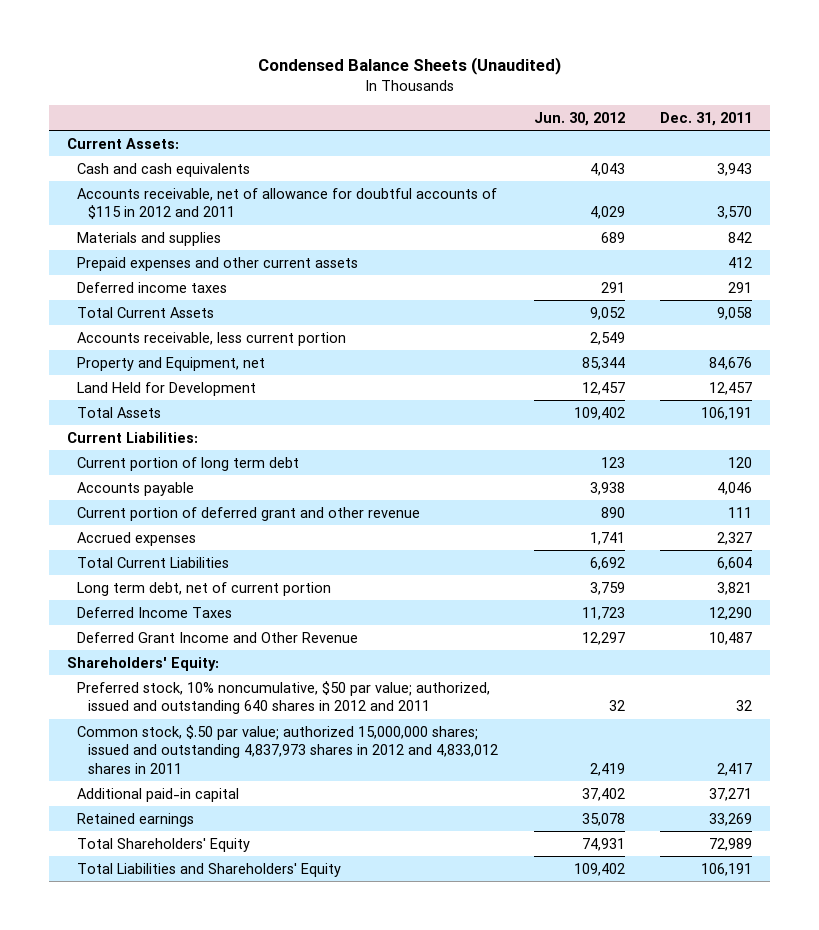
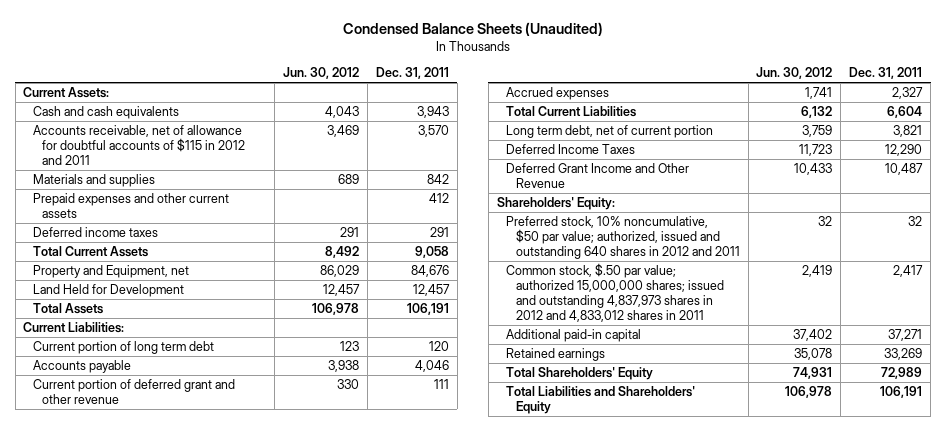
- Accounts receivable, net of allowance for doubtful accounts of $115 in 2012 and 2011 | 4,029 | 3,570
+ Accounts receivable, net of allowance for doubtful accounts of $115 in 2012 and 2011 | 3,469 | 3,570
- Total Current Assets | 9,052 | 9,058
- Accounts receivable, less current portion | 2,549 |
- Property and Equipment, net | 85,344 | 84,676
+ Total Current Assets | 8,492 | 9,058
+ Property and Equipment, net | 86,029 | 84,676
- Total Assets | 109,402 | 106,191
+ Total Assets | 106,978 | 106,191
- Current portion of deferred grant and other revenue | 890 | 111
+ Current portion of deferred grant and other revenue | 330 | 111
- Total Current Liabilities | 6,692 | 6,604
+ Total Current Liabilities | 6,132 | 6,604
- Deferred Grant Income and Other Revenue | 12,297 | 10,487
+ Deferred Grant Income and Other Revenue | 10,433 | 10,487
- Total Liabilities and Shareholders' Equity | 109,402 | 106,191
+ Total Liabilities and Shareholders' Equity | 106,978 | 106,191

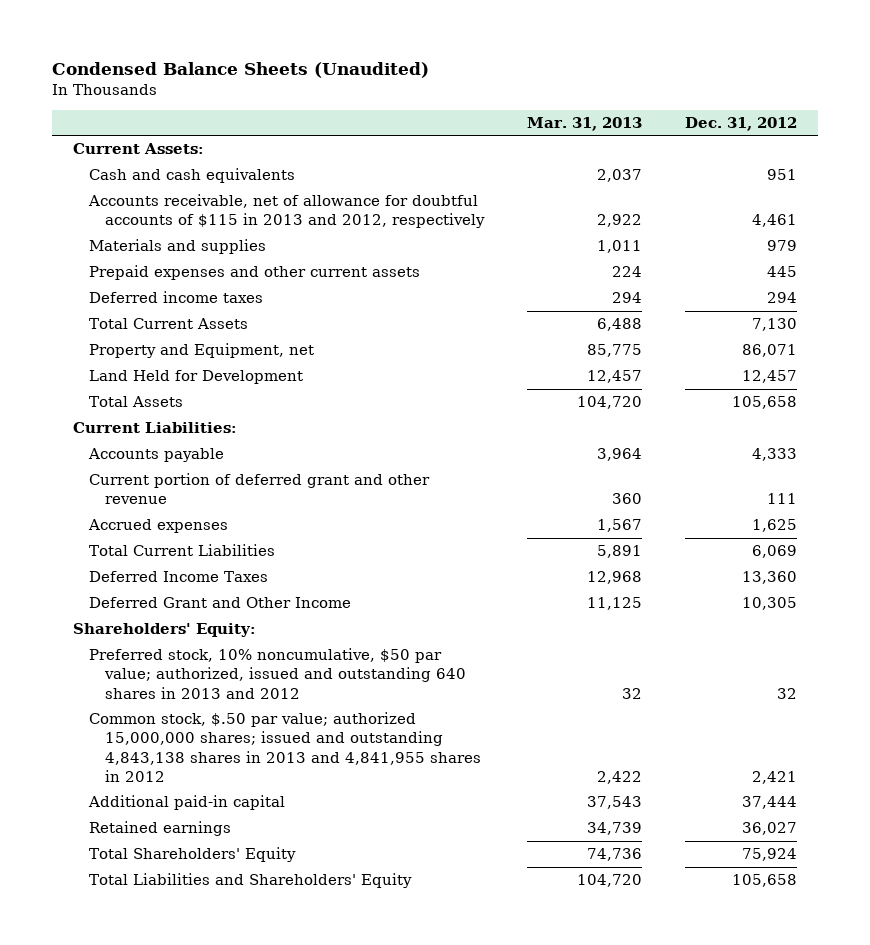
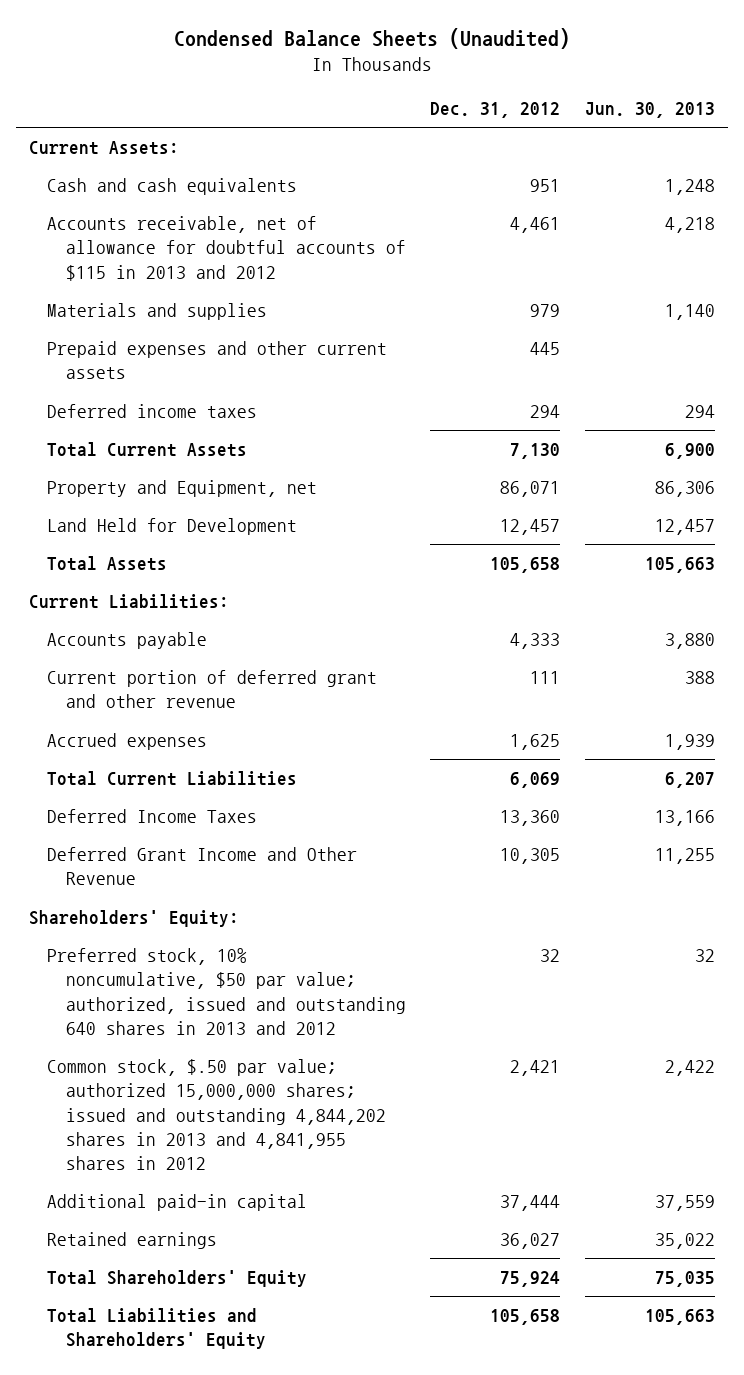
- | Mar. 31, 2013 | Dec. 31, 2012
+ | Dec. 31, 2012 | Jun. 30, 2013
- Accounts receivable, net of allowance for doubtful accounts of $115 in 2013 and 2012, respectively | 2,922 | 4,461
+ Accounts receivable, net of allowance for doubtful accounts of $115 in 2013 and 2012 | 4,461 | 4,218
- Deferred Grant and Other Income | 11,125 | 10,305
+ Deferred Grant Income and Other Revenue | 10,305 | 11,255
- Common stock, $.50 par value; authorized 15,000,000 shares; issued and outstanding 4,843,138 shares in 2013 and 4,841,955 shares in 2012 | 2,422 | 2,421
+ Common stock, $.50 par value; authorized 15,000,000 shares; issued and outstanding 4,844,202 shares in 2013 and 4,841,955 shares in 2012 | 2,421 | 2,422

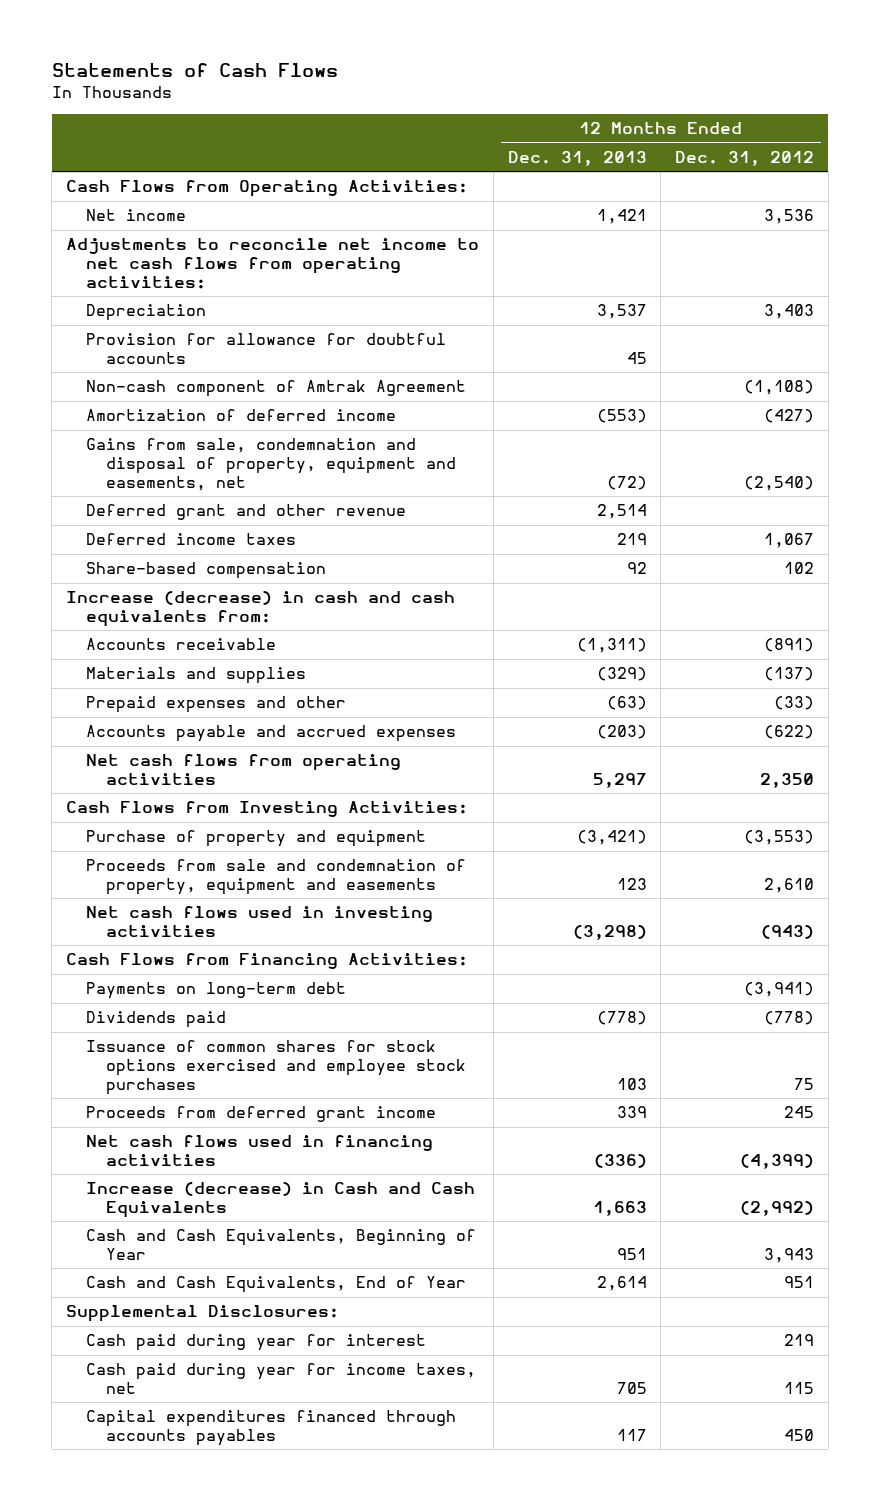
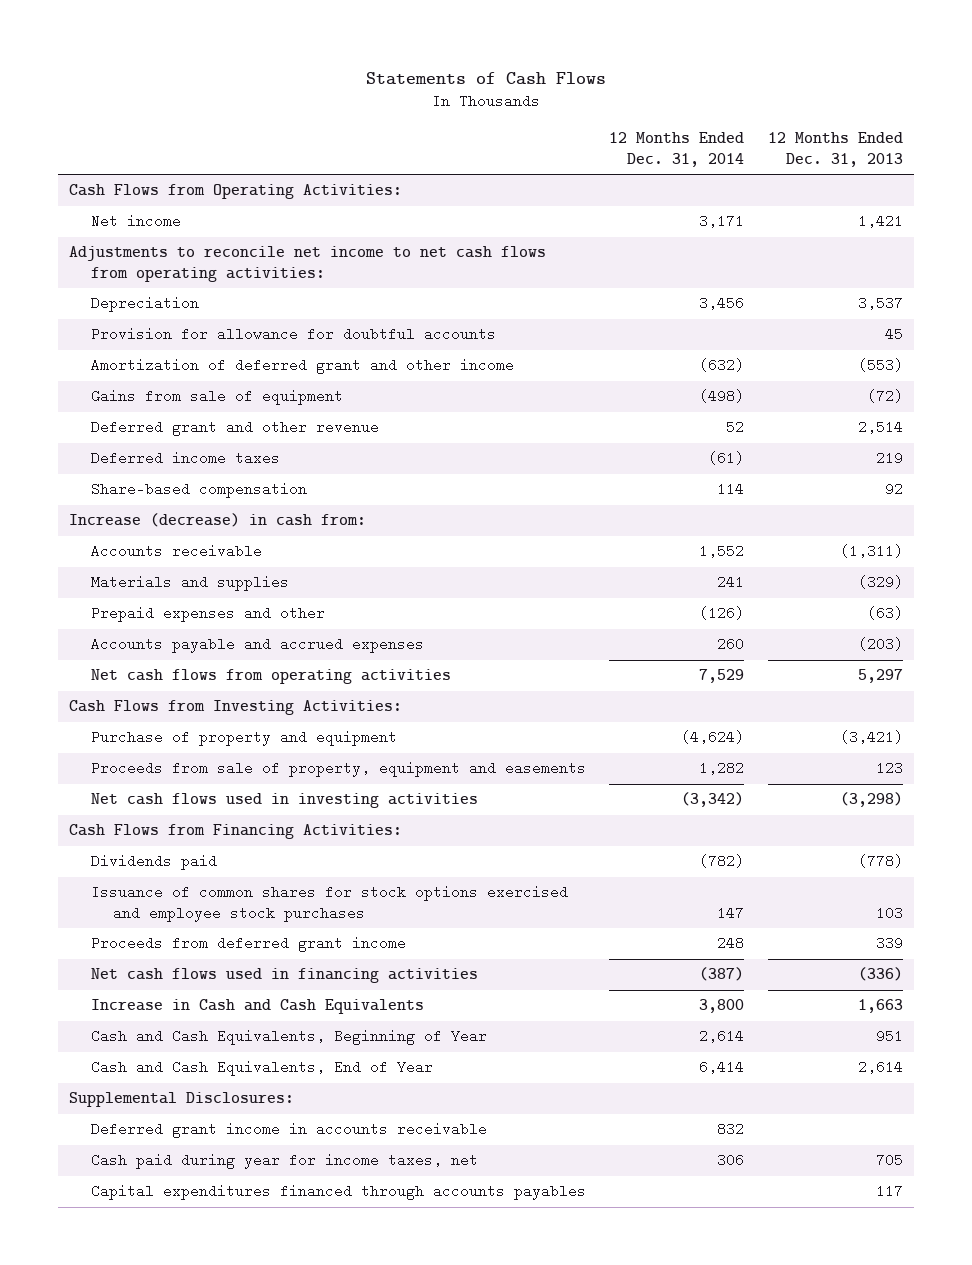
- | 12 Months Ended Dec. 31, 2013 | 12 Months Ended Dec. 31, 2012
+ | 12 Months Ended Dec. 31, 2014 | 12 Months Ended Dec. 31, 2013
- Non-cash component of Amtrak Agreement | | (1,108)
- Amortization of deferred income | (553) | (427)
- Gains from sale, condemnation and disposal of property, equipment and easements, net | (72) | (2,540)
+ Amortization of deferred grant and other income | (632) | (553)
+ Gains from sale of equipment | (498) | (72)
- Increase (decrease) in cash and cash equivalents from:
+ Increase (decrease) in cash from:
- Proceeds from sale and condemnation of property, equipment and easements | 123 | 2,610
+ Proceeds from sale of property, equipment and easements | 1,282 | 123
- Payments on long-term debt | | (3,941)
- Increase (decrease) in Cash and Cash Equivalents | 1,663 | (2,992)
+ Increase in Cash and Cash Equivalents | 3,800 | 1,663
- Cash paid during year for interest | | 219
+ Deferred grant income in accounts receivable | 832 |

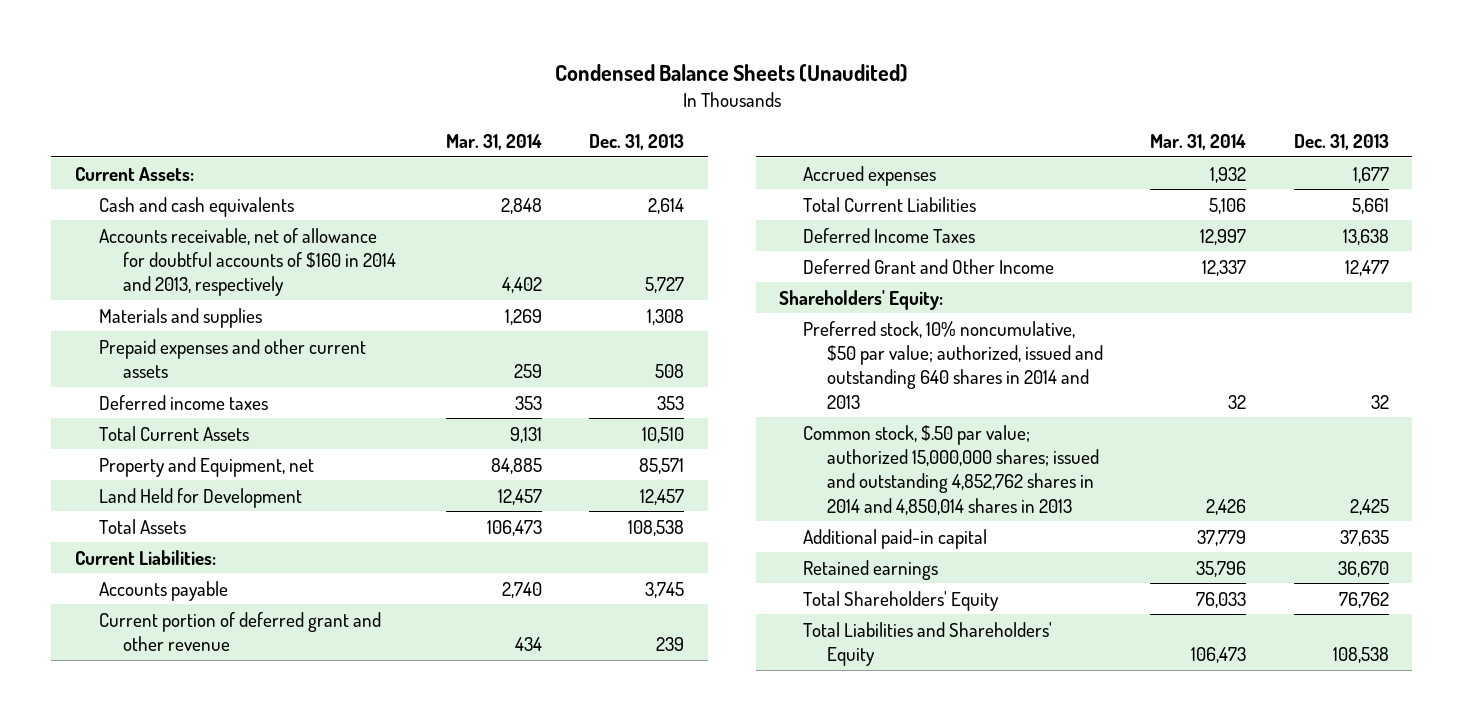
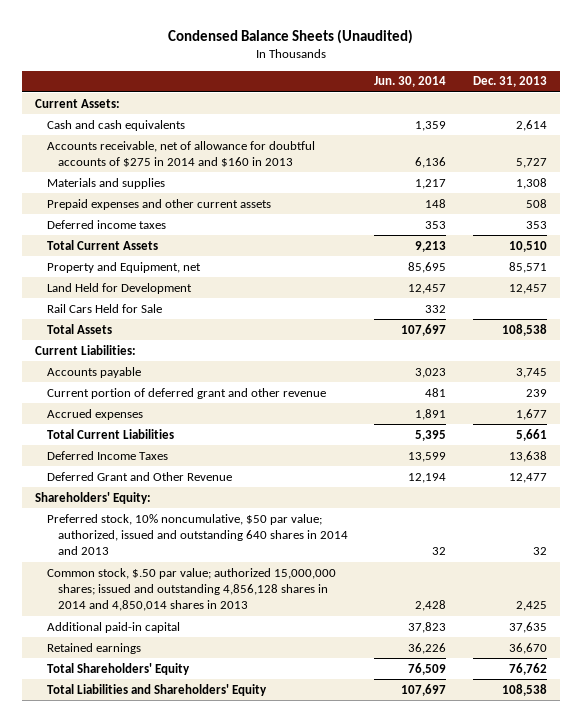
- | Mar. 31, 2014 | Dec. 31, 2013
+ | Jun. 30, 2014 | Dec. 31, 2013
- Accounts receivable, net of allowance for doubtful accounts of $160 in 2014 and 2013, respectively | 4,402 | 5,727
+ Accounts receivable, net of allowance for doubtful accounts of $275 in 2014 and $160 in 2013 | 6,136 | 5,727
+ Rail Cars Held for Sale | 332 |
- Deferred Grant and Other Income | 12,337 | 12,477
+ Deferred Grant and Other Revenue | 12,194 | 12,477
- Common stock, $.50 par value; authorized 15,000,000 shares; issued and outstanding 4,852,762 shares in 2014 and 4,850,014 shares in 2013 | 2,426 | 2,425
+ Common stock, $.50 par value; authorized 15,000,000 shares; issued and outstanding 4,856,128 shares in 2014 and 4,850,014 shares in 2013 | 2,428 | 2,425

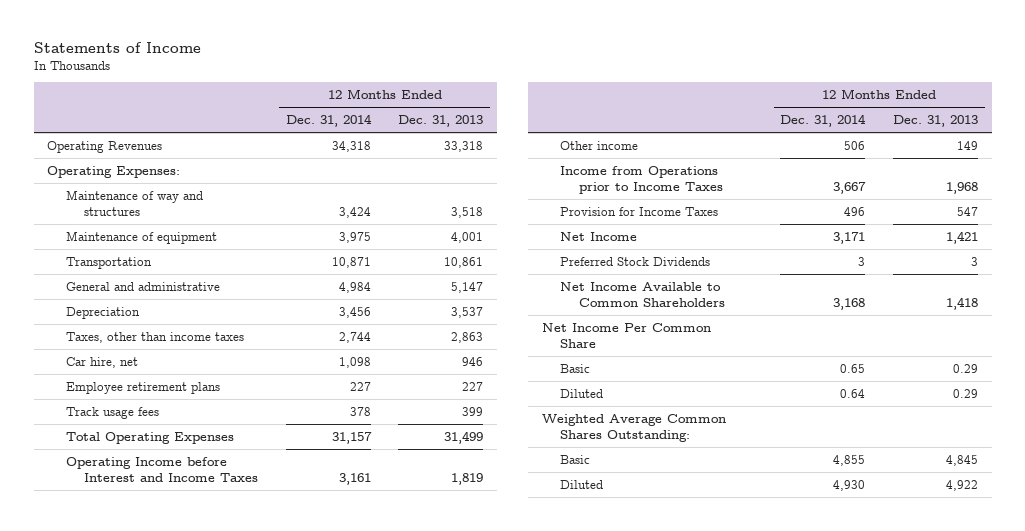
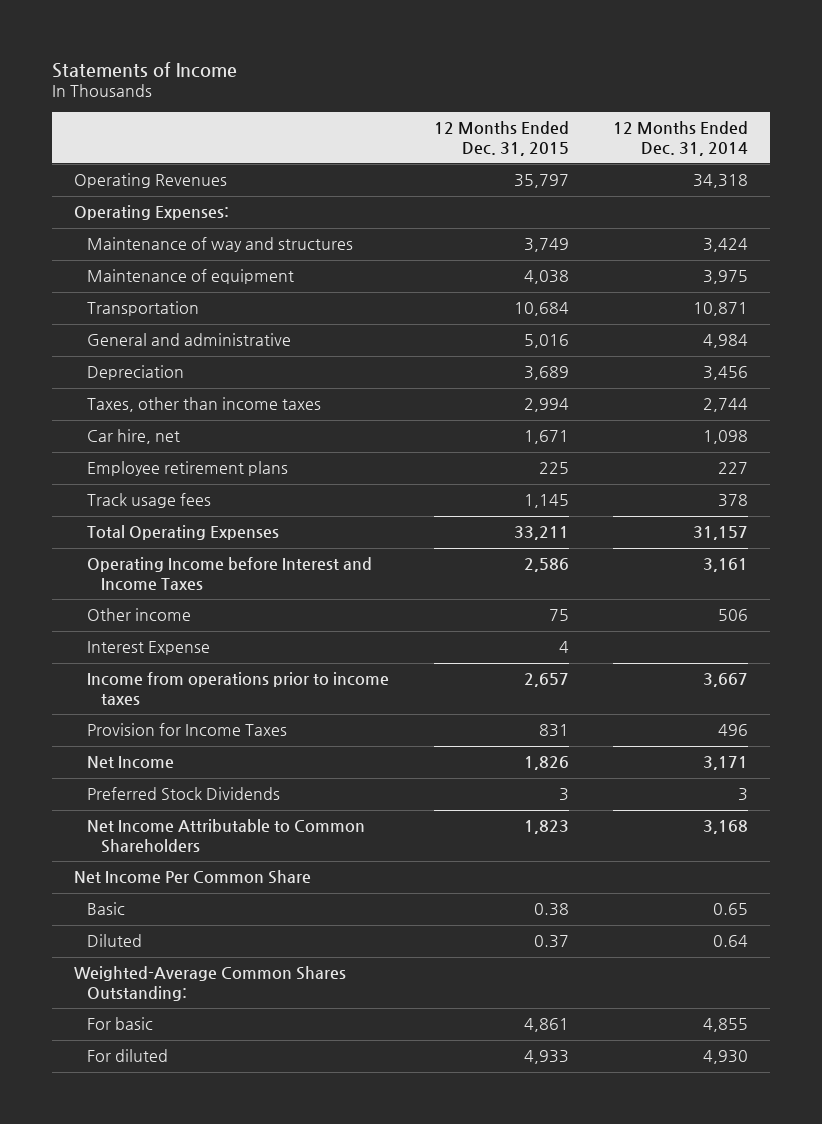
- | 12 Months Ended Dec. 31, 2014 | 12 Months Ended Dec. 31, 2013
+ | 12 Months Ended Dec. 31, 2015 | 12 Months Ended Dec. 31, 2014
- Income from Operations prior to Income Taxes | 3,667 | 1,968
+ Interest Expense | 4 |
+ Income from operations prior to income taxes | 2,657 | 3,667
- Net Income Available to Common Shareholders | 3,168 | 1,418
+ Net Income Attributable to Common Shareholders | 1,823 | 3,168
- Weighted Average Common Shares Outstanding:
- Basic | 4,855 | 4,845
- Diluted | 4,930 | 4,922
+ Weighted-Average Common Shares Outstanding:
+ For basic | 4,861 | 4,855
+ For diluted | 4,933 | 4,930

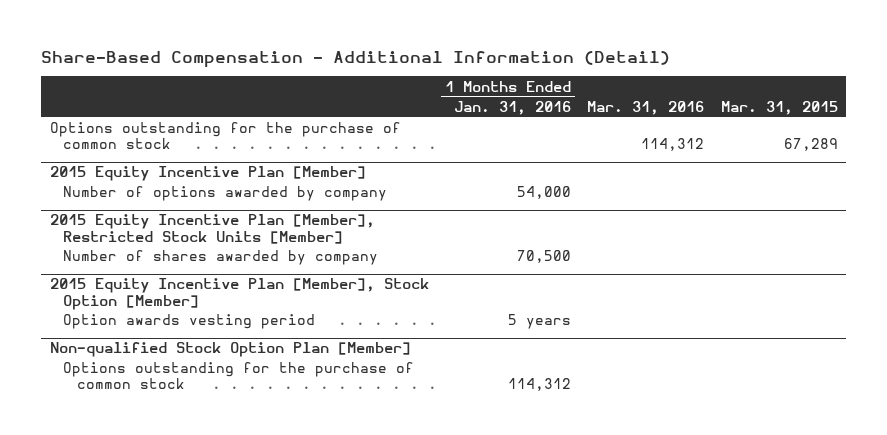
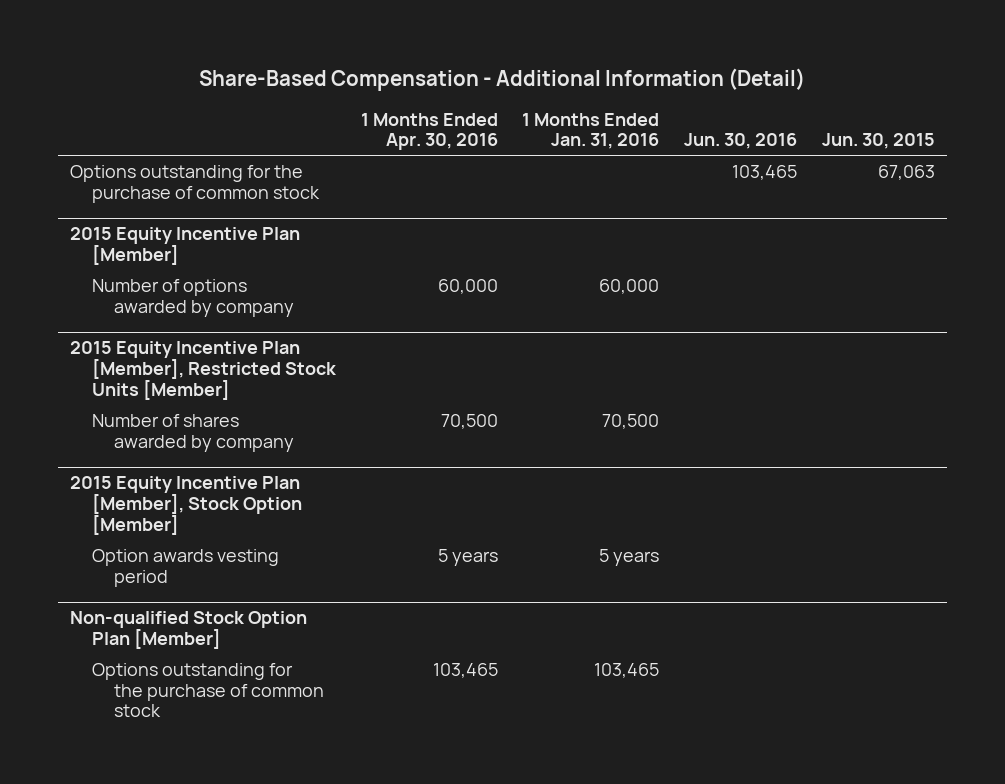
- | 1 Months Ended Jan. 31, 2016 | Mar. 31, 2016 | Mar. 31, 2015
+ | 1 Months Ended Apr. 30, 2016 | 1 Months Ended Jan. 31, 2016 | Jun. 30, 2016 | Jun. 30, 2015
@ 2015 Equity Incentive Plan [Member]
- Number of options awarded by company | 54,000 | |
+ Number of options awarded by company | 60,000 | 60,000 | |
@ Non-qualified Stock Option Plan [Member]
- Options outstanding for the purchase of common stock | 114,312 | |
+ Options outstanding for the purchase of common stock | 103,465 | 103,465 | |

